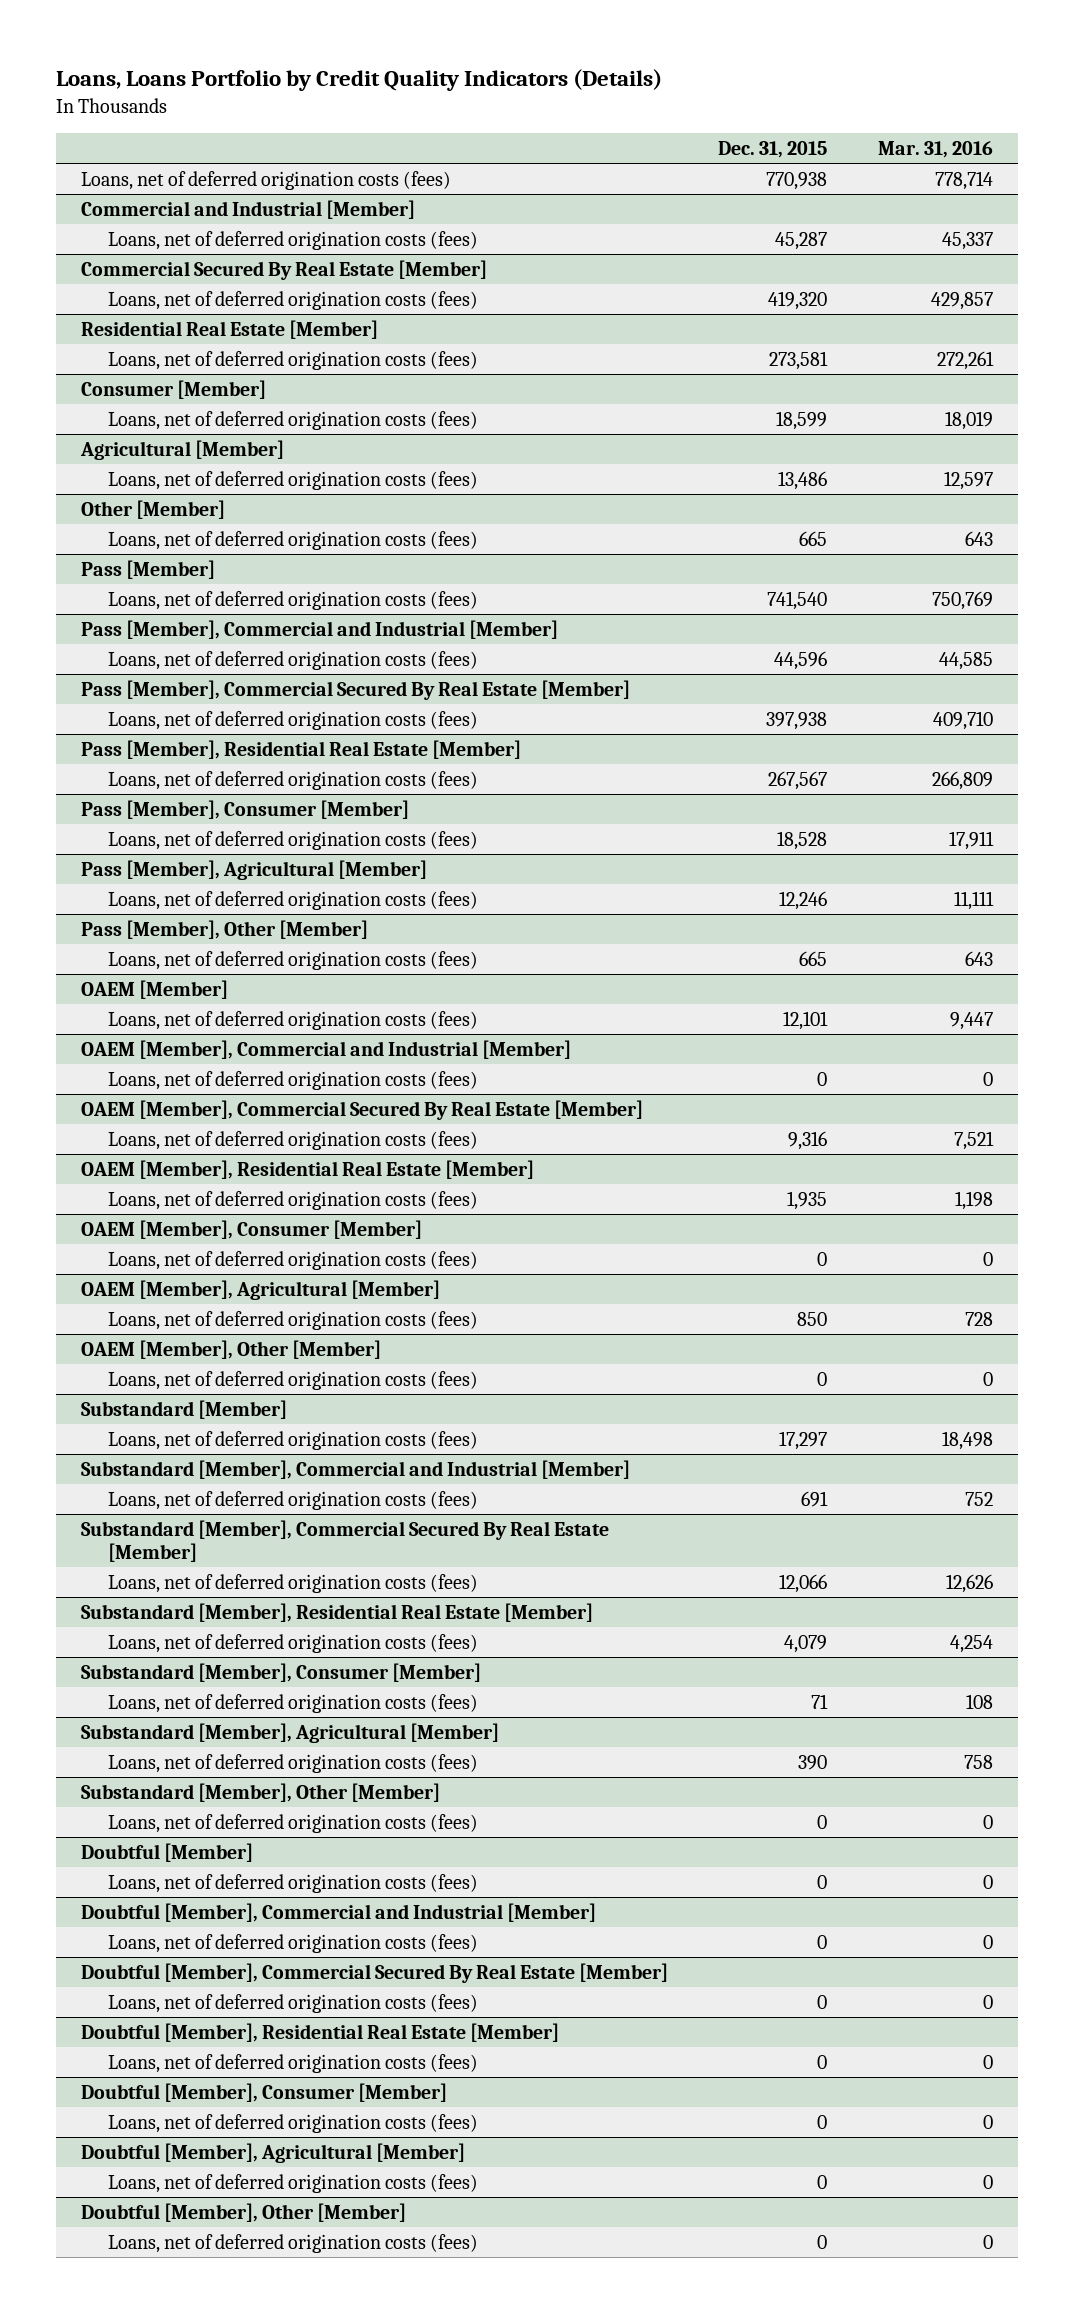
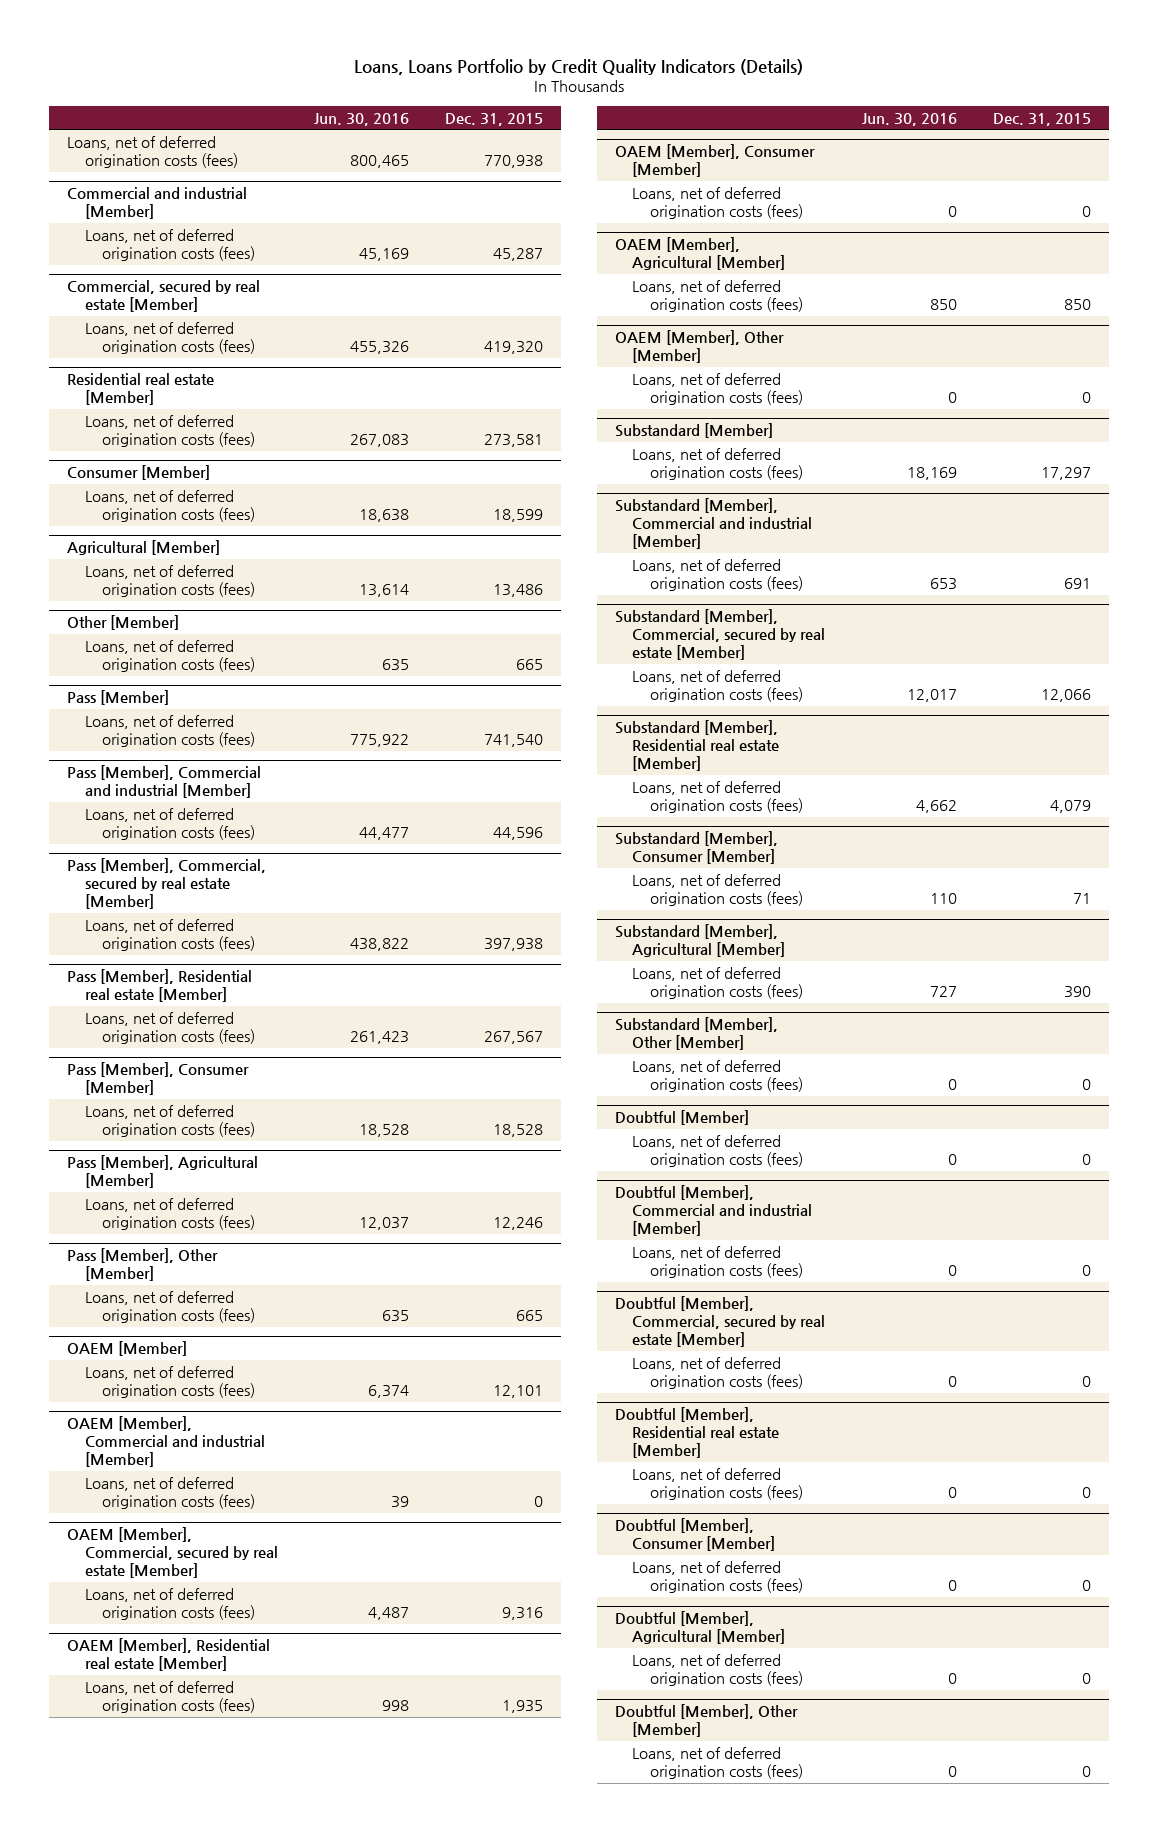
- | Dec. 31, 2015 | Mar. 31, 2016
+ | Jun. 30, 2016 | Dec. 31, 2015
- Commercial and Industrial [Member]
+ Commercial and industrial [Member]
- Commercial Secured By Real Estate [Member]
+ Commercial, secured by real estate [Member]
- Residential Real Estate [Member]
+ Residential real estate [Member]
- Pass [Member], Commercial and Industrial [Member]
+ Pass [Member], Commercial and industrial [Member]
- Pass [Member], Commercial Secured By Real Estate [Member]
+ Pass [Member], Commercial, secured by real estate [Member]
- Pass [Member], Residential Real Estate [Member]
+ Pass [Member], Residential real estate [Member]
- OAEM [Member], Commercial and Industrial [Member]
+ OAEM [Member], Commercial and industrial [Member]
- OAEM [Member], Commercial Secured By Real Estate [Member]
+ OAEM [Member], Commercial, secured by real estate [Member]
- OAEM [Member], Residential Real Estate [Member]
+ OAEM [Member], Residential real estate [Member]
- Substandard [Member], Commercial and Industrial [Member]
+ Substandard [Member], Commercial and industrial [Member]
- Substandard [Member], Commercial Secured By Real Estate [Member]
+ Substandard [Member], Commercial, secured by real estate [Member]
- Substandard [Member], Residential Real Estate [Member]
+ Substandard [Member], Residential real estate [Member]
- Doubtful [Member], Commercial and Industrial [Member]
+ Doubtful [Member], Commercial and industrial [Member]
- Doubtful [Member], Commercial Secured By Real Estate [Member]
+ Doubtful [Member], Commercial, secured by real estate [Member]
- Doubtful [Member], Residential Real Estate [Member]
+ Doubtful [Member], Residential real estate [Member]

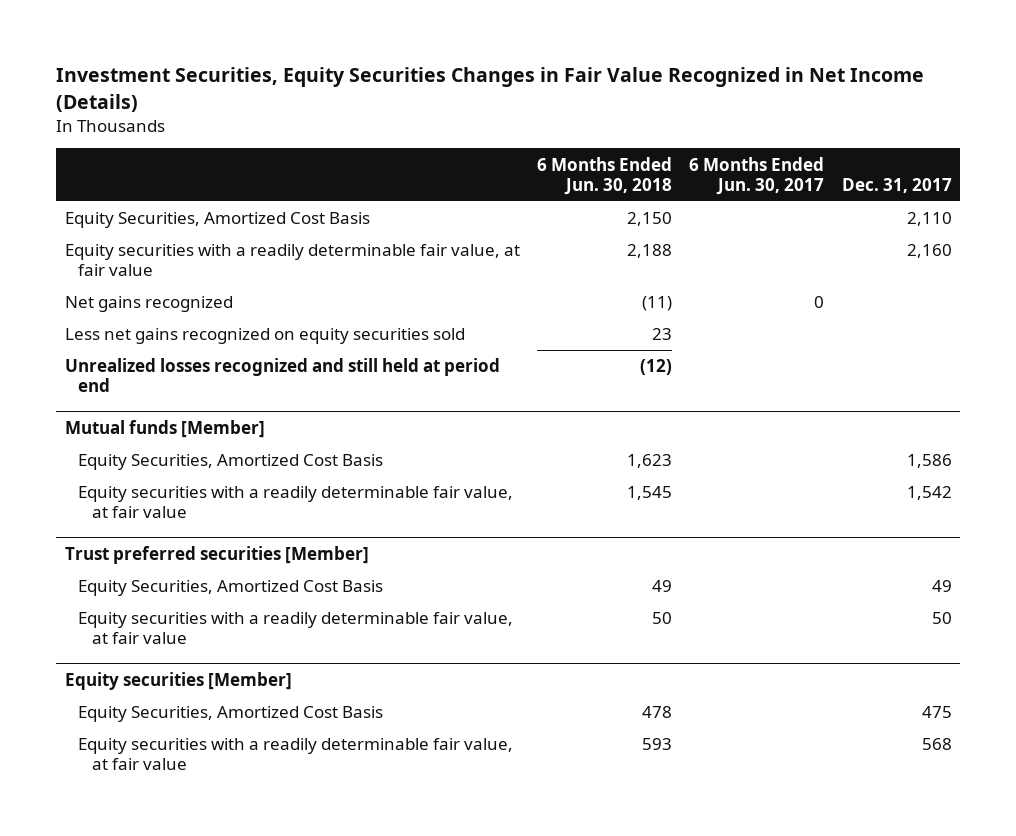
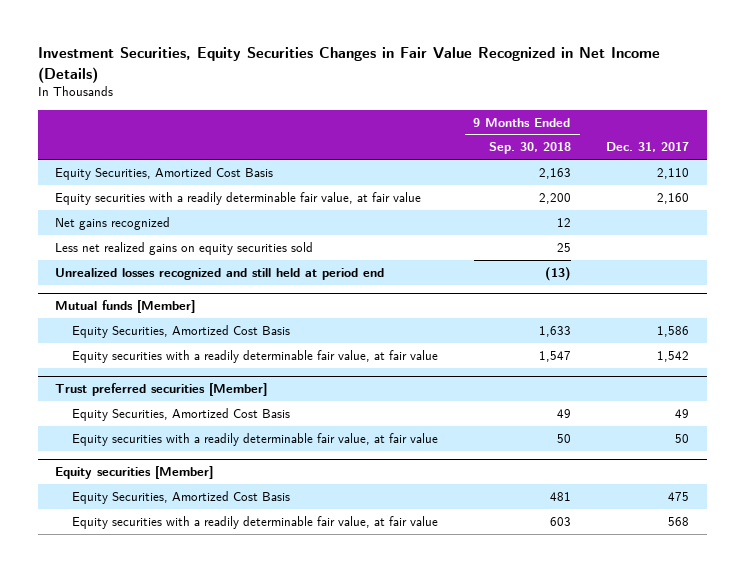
- | 6 Months Ended Jun. 30, 2018 | 6 Months Ended Jun. 30, 2017 | Dec. 31, 2017
+ | 9 Months Ended Sep. 30, 2018 | Dec. 31, 2017
- Less net gains recognized on equity securities sold | 23 | |
+ Less net realized gains on equity securities sold | 25 |

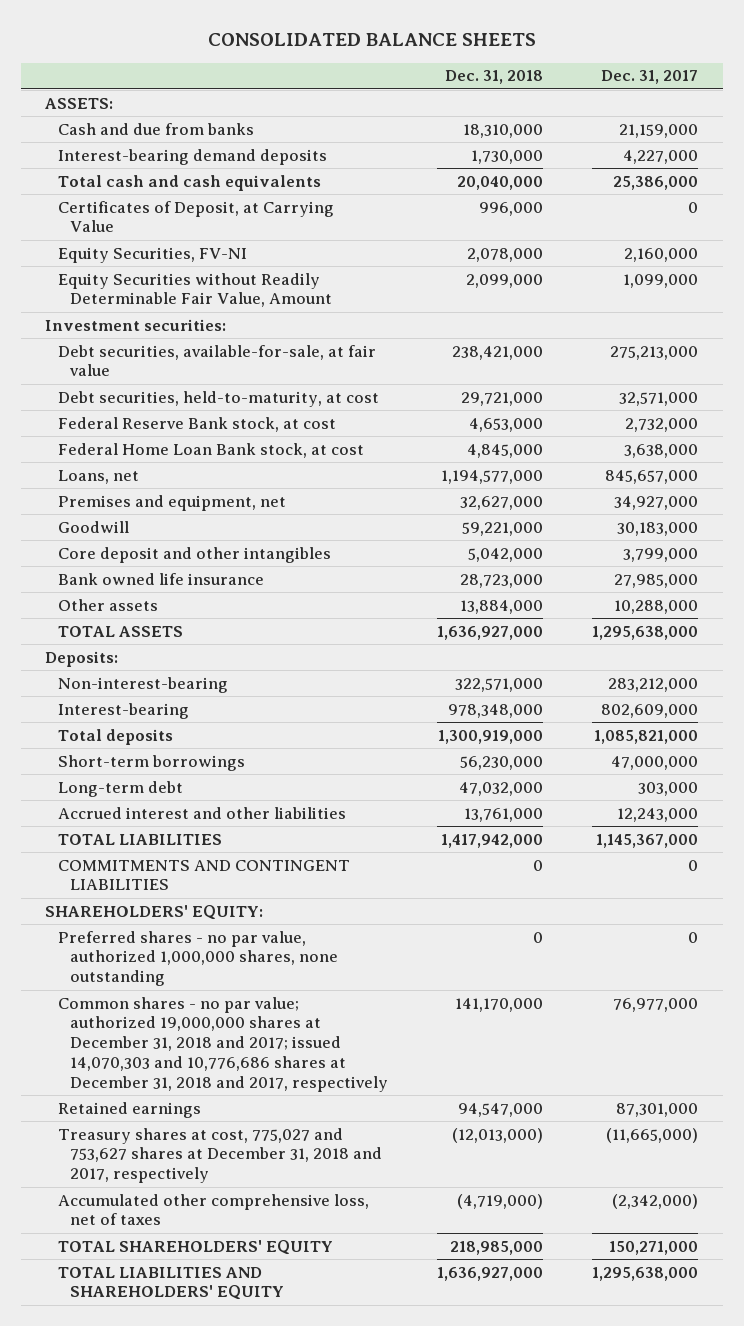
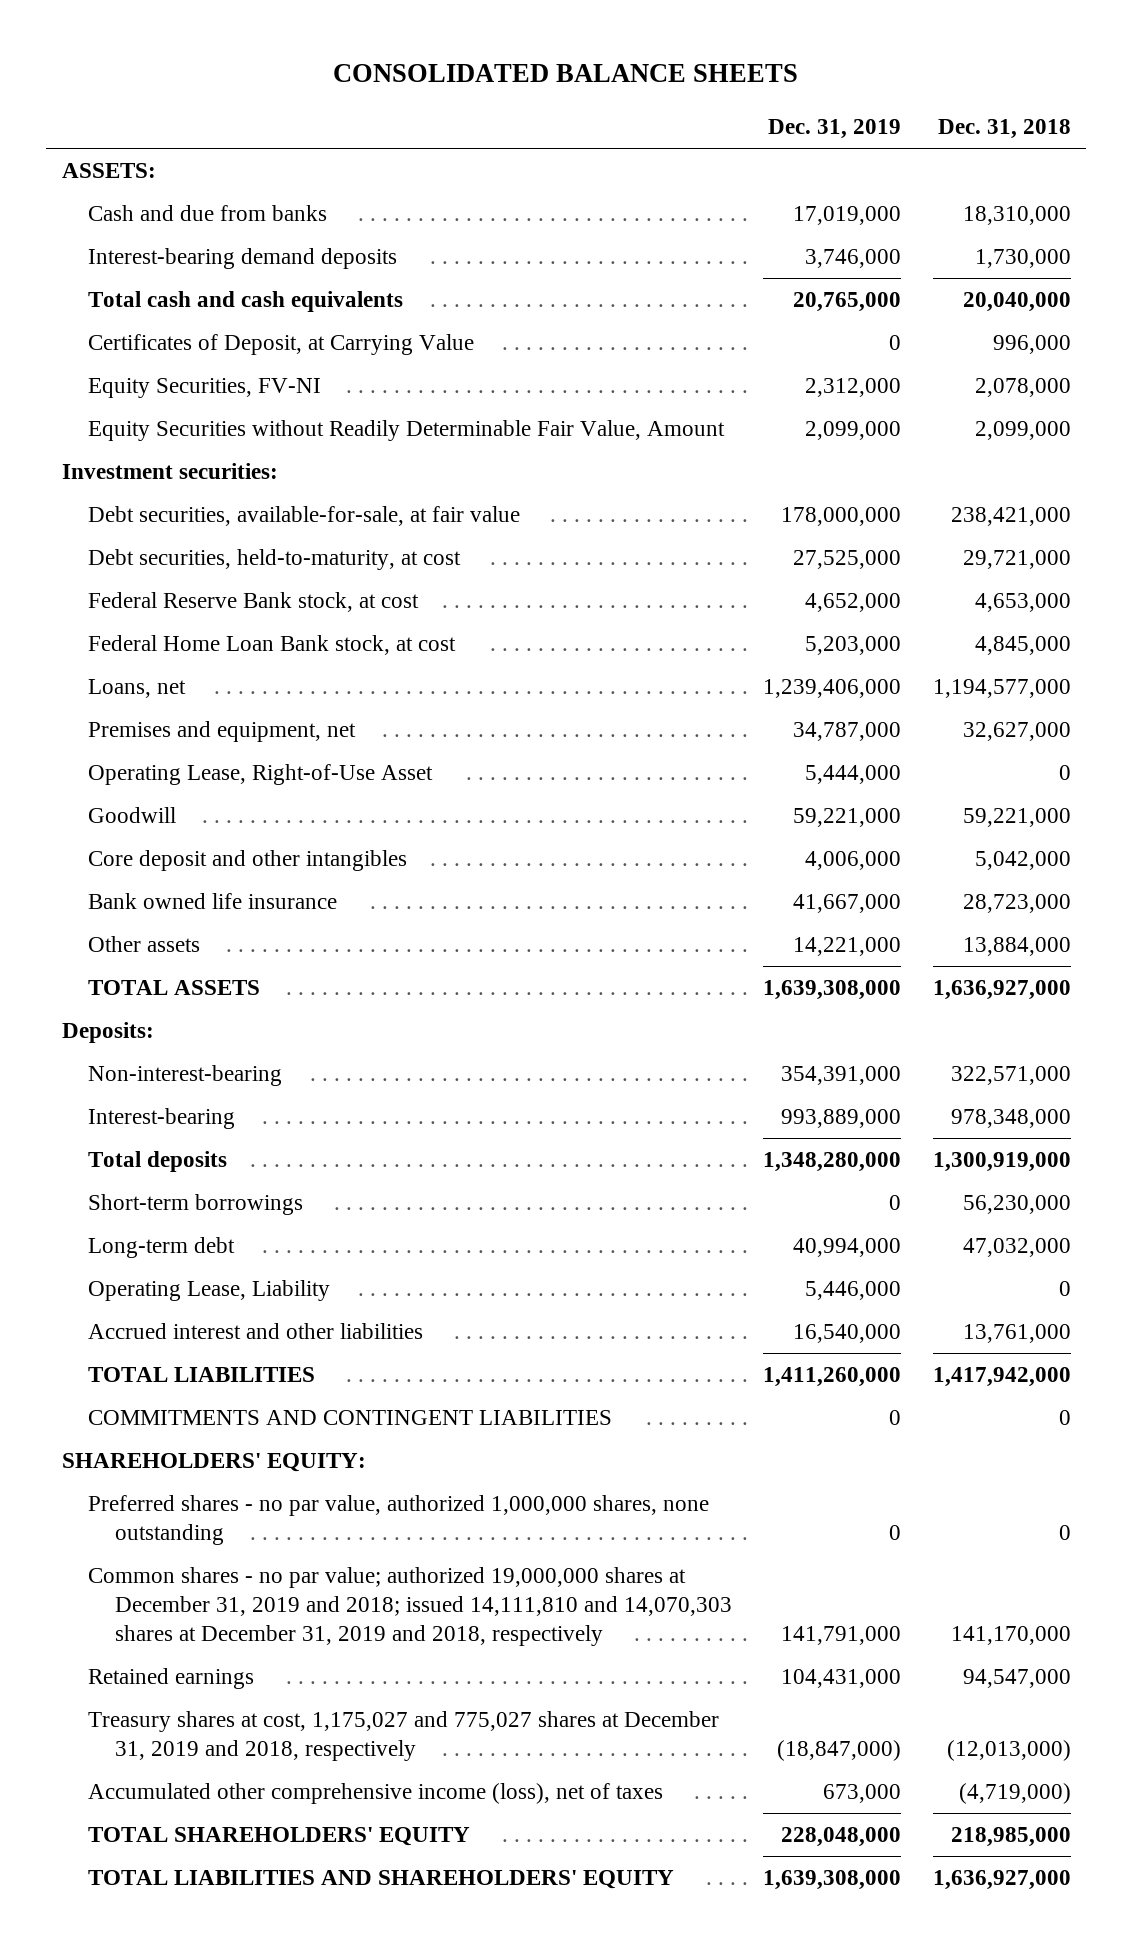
- | Dec. 31, 2018 | Dec. 31, 2017
+ | Dec. 31, 2019 | Dec. 31, 2018
+ Operating Lease, Right-of-Use Asset | 5,444,000 | 0
+ Operating Lease, Liability | 5,446,000 | 0
- Common shares - no par value; authorized 19,000,000 shares at December 31, 2018 and 2017; issued 14,070,303 and 10,776,686 shares at December 31, 2018 and 2017, respectively | 141,170,000 | 76,977,000
+ Common shares - no par value; authorized 19,000,000 shares at December 31, 2019 and 2018; issued 14,111,810 and 14,070,303 shares at December 31, 2019 and 2018, respectively | 141,791,000 | 141,170,000
- Treasury shares at cost, 775,027 and 753,627 shares at December 31, 2018 and 2017, respectively | (12,013,000) | (11,665,000)
- Accumulated other comprehensive loss, net of taxes | (4,719,000) | (2,342,000)
+ Treasury shares at cost, 1,175,027 and 775,027 shares at December 31, 2019 and 2018, respectively | (18,847,000) | (12,013,000)
+ Accumulated other comprehensive income (loss), net of taxes | 673,000 | (4,719,000)

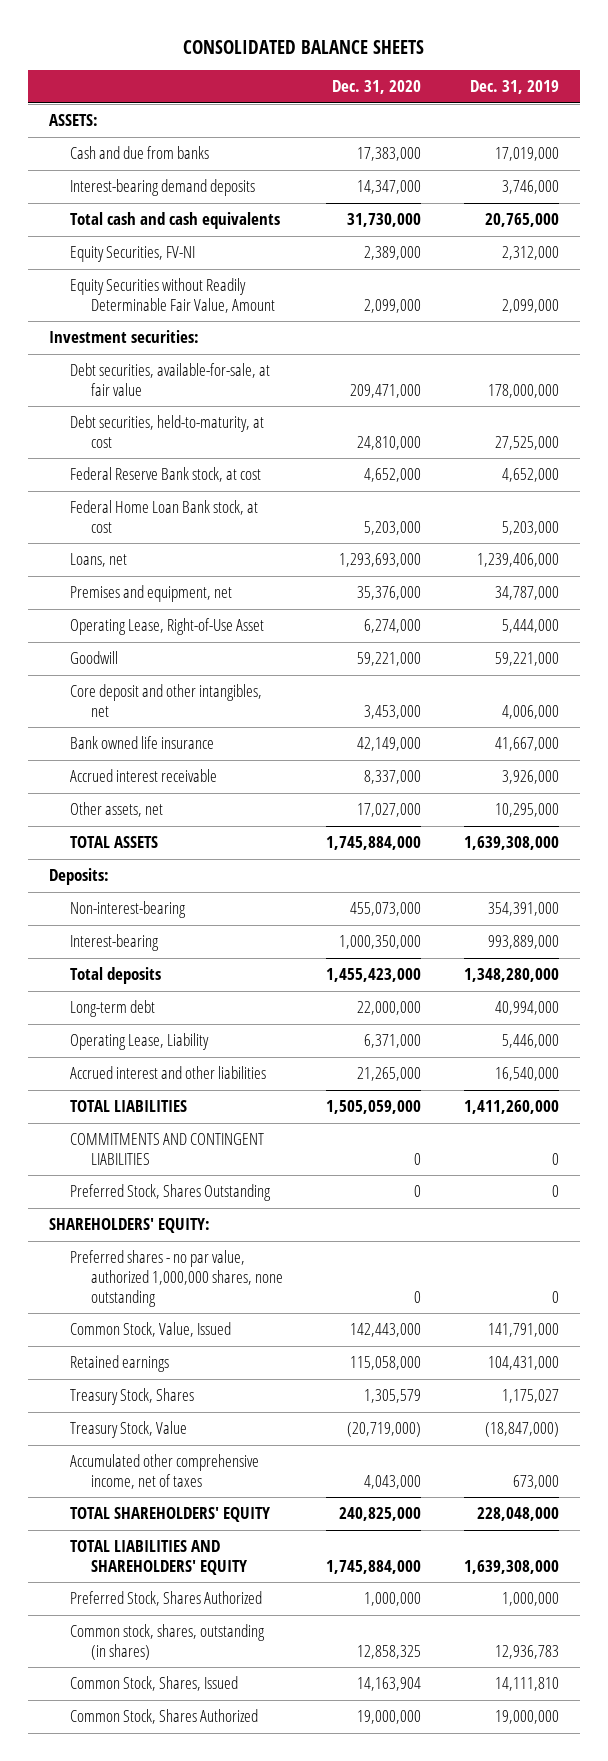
- | Dec. 31, 2019 | Dec. 31, 2018
+ | Dec. 31, 2020 | Dec. 31, 2019
- Certificates of Deposit, at Carrying Value | 0 | 996,000
- Core deposit and other intangibles | 4,006,000 | 5,042,000
+ Core deposit and other intangibles, net | 3,453,000 | 4,006,000
- Other assets | 14,221,000 | 13,884,000
+ Accrued interest receivable | 8,337,000 | 3,926,000
+ Other assets, net | 17,027,000 | 10,295,000
- Short-term borrowings | 0 | 56,230,000
+ Preferred Stock, Shares Outstanding | 0 | 0
- Common shares - no par value; authorized 19,000,000 shares at December 31, 2019 and 2018; issued 14,111,810 and 14,070,303 shares at December 31, 2019 and 2018, respectively | 141,791,000 | 141,170,000
+ Common Stock, Value, Issued | 142,443,000 | 141,791,000
- Treasury shares at cost, 1,175,027 and 775,027 shares at December 31, 2019 and 2018, respectively | (18,847,000) | (12,013,000)
- Accumulated other comprehensive income (loss), net of taxes | 673,000 | (4,719,000)
+ Treasury Stock, Shares | 1,305,579 | 1,175,027
+ Treasury Stock, Value | (20,719,000) | (18,847,000)
+ Accumulated other comprehensive income, net of taxes | 4,043,000 | 673,000
+ Preferred Stock, Shares Authorized | 1,000,000 | 1,000,000
+ Common stock, shares, outstanding (in shares) | 12,858,325 | 12,936,783
+ Common Stock, Shares, Issued | 14,163,904 | 14,111,810
+ Common Stock, Shares Authorized | 19,000,000 | 19,000,000

